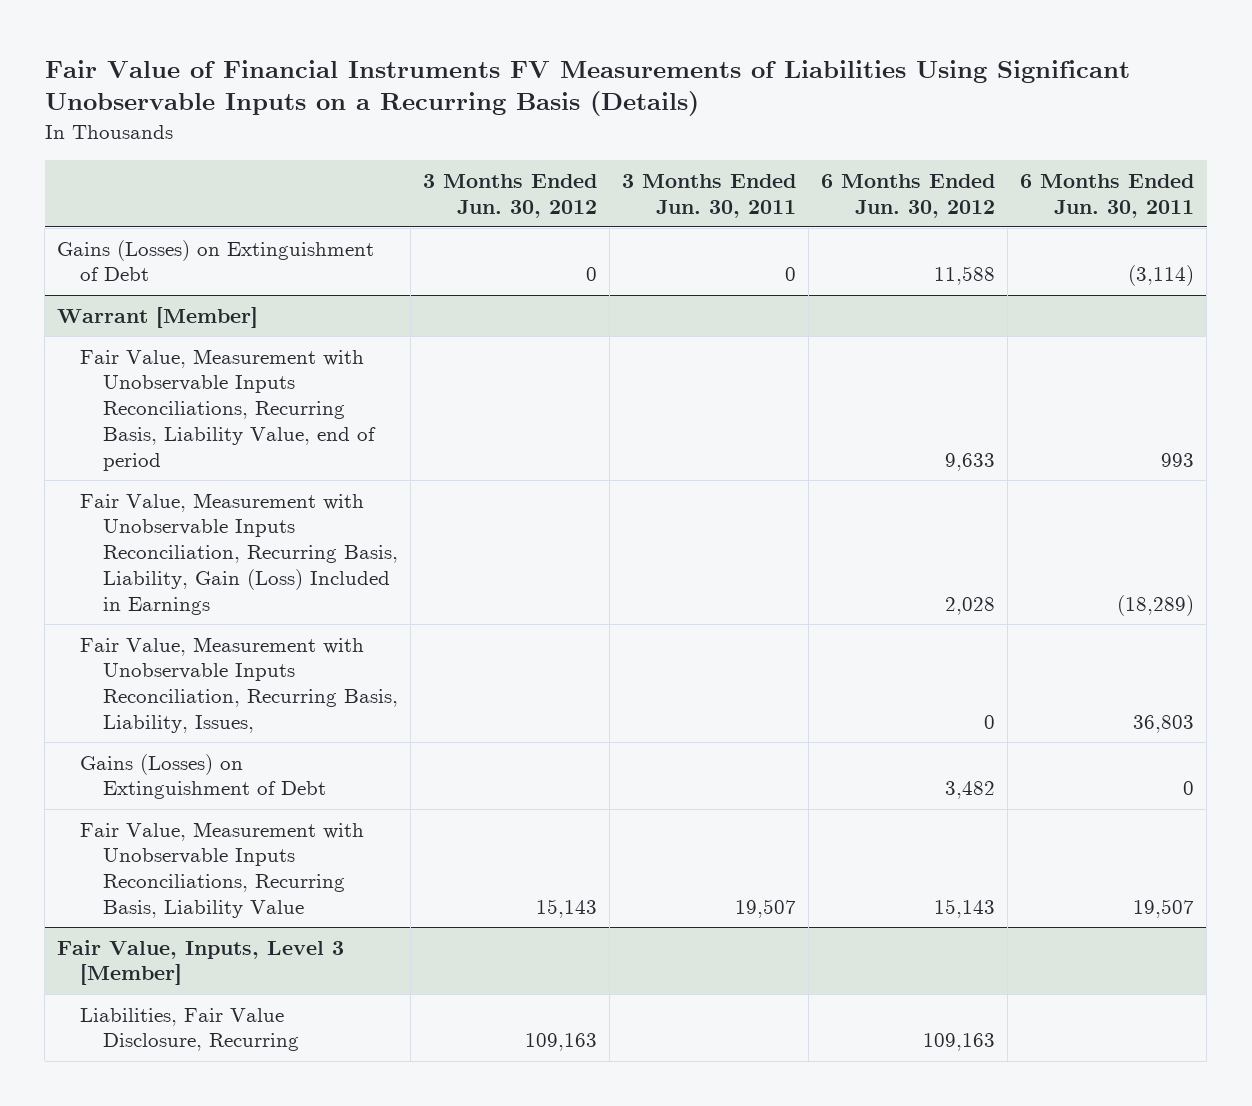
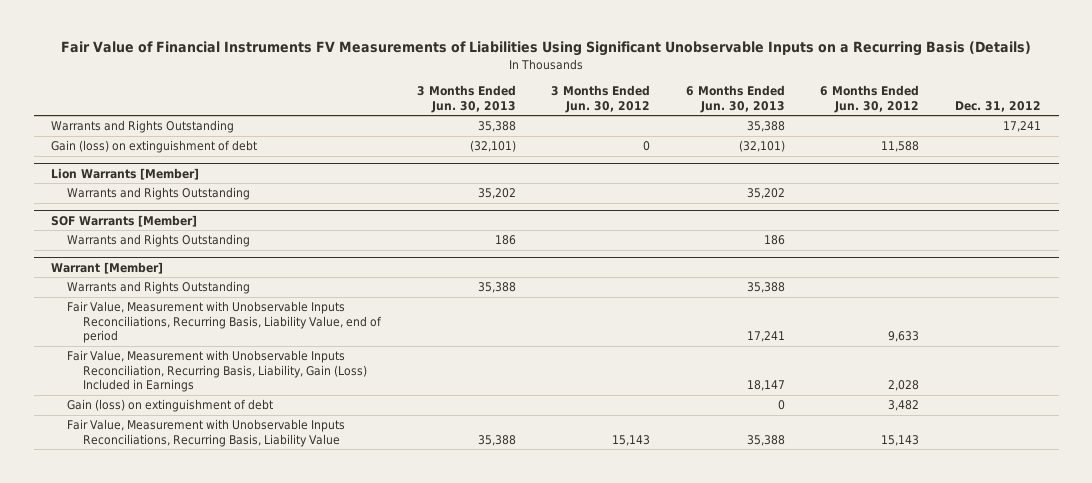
- | 3 Months Ended Jun. 30, 2012 | 3 Months Ended Jun. 30, 2011 | 6 Months Ended Jun. 30, 2012 | 6 Months Ended Jun. 30, 2011
+ | 3 Months Ended Jun. 30, 2013 | 3 Months Ended Jun. 30, 2012 | 6 Months Ended Jun. 30, 2013 | 6 Months Ended Jun. 30, 2012 | Dec. 31, 2012
- Gains (Losses) on Extinguishment of Debt | 0 | 0 | 11,588 | (3,114)
+ Warrants and Rights Outstanding | 35,388 | | 35,388 | | 17,241
+ Gain (loss) on extinguishment of debt | (32,101) | 0 | (32,101) | 11,588 |
+ Lion Warrants [Member]
+ Warrants and Rights Outstanding | 35,202 | | 35,202 | |
+ SOF Warrants [Member]
+ Warrants and Rights Outstanding | 186 | | 186 | |
@ Warrant [Member]
+ Warrants and Rights Outstanding | 35,388 | | 35,388 | |
- Fair Value, Measurement with Unobservable Inputs Reconciliation, Recurring Basis, Liability, Issues, | | | 0 | 36,803
- Gains (Losses) on Extinguishment of Debt | | | 3,482 | 0
+ Gain (loss) on extinguishment of debt | | | 0 | 3,482 |
- Fair Value, Inputs, Level 3 [Member]
- Liabilities, Fair Value Disclosure, Recurring | 109,163 | | 109,163 |

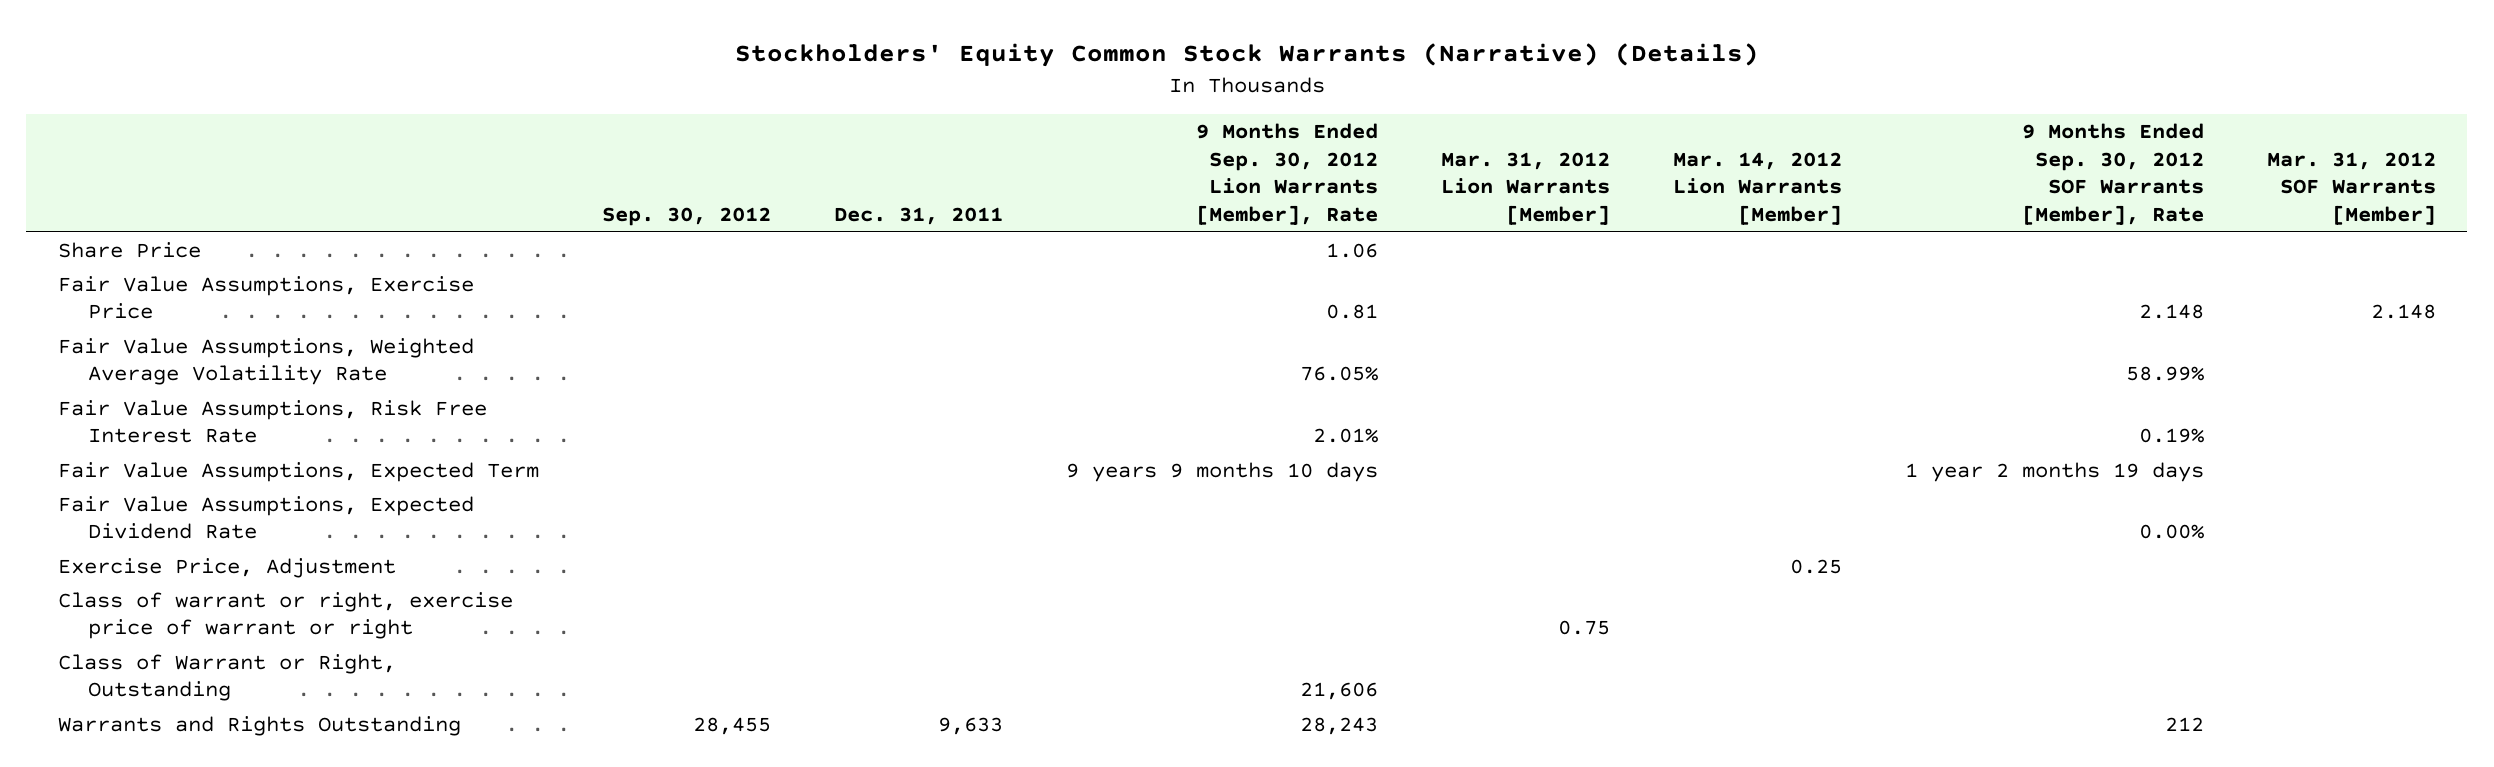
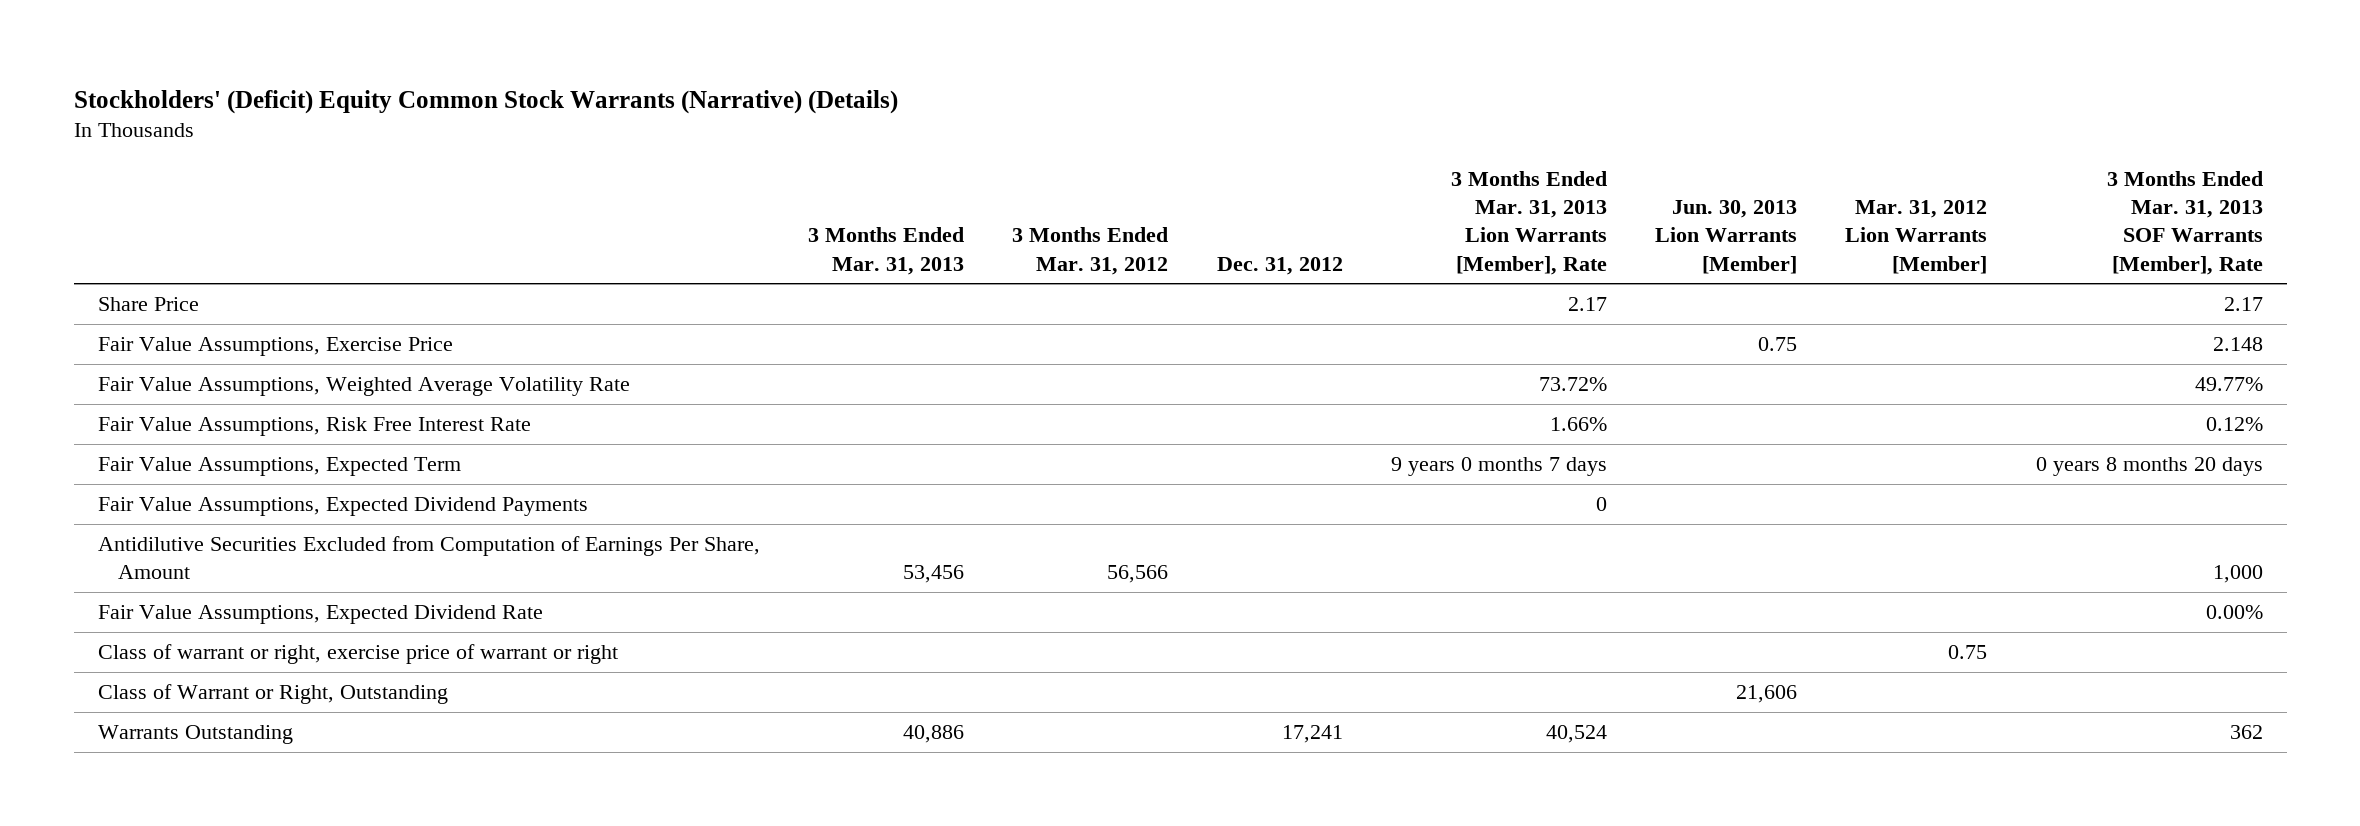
- Stockholders' Equity Common Stock Warrants (Narrative) (Details)
+ Stockholders' (Deficit) Equity Common Stock Warrants (Narrative) (Details)
- | Sep. 30, 2012 | Dec. 31, 2011 | 9 Months Ended Sep. 30, 2012 Lion Warrants [Member], Rate | Mar. 31, 2012 Lion Warrants [Member] | Mar. 14, 2012 Lion Warrants [Member] | 9 Months Ended Sep. 30, 2012 SOF Warrants [Member], Rate | Mar. 31, 2012 SOF Warrants [Member]
+ | 3 Months Ended Mar. 31, 2013 | 3 Months Ended Mar. 31, 2012 | Dec. 31, 2012 | 3 Months Ended Mar. 31, 2013 Lion Warrants [Member], Rate | Jun. 30, 2013 Lion Warrants [Member] | Mar. 31, 2012 Lion Warrants [Member] | 3 Months Ended Mar. 31, 2013 SOF Warrants [Member], Rate
+ Fair Value Assumptions, Expected Dividend Payments | | | | 0 | | |
+ Antidilutive Securities Excluded from Computation of Earnings Per Share, Amount | 53,456 | 56,566 | | | | | 1,000
- Exercise Price, Adjustment | | | | | 0.25 | |
- Warrants and Rights Outstanding | 28,455 | 9,633 | 28,243 | | | 212 |
+ Warrants Outstanding | 40,886 | | 17,241 | 40,524 | | | 362

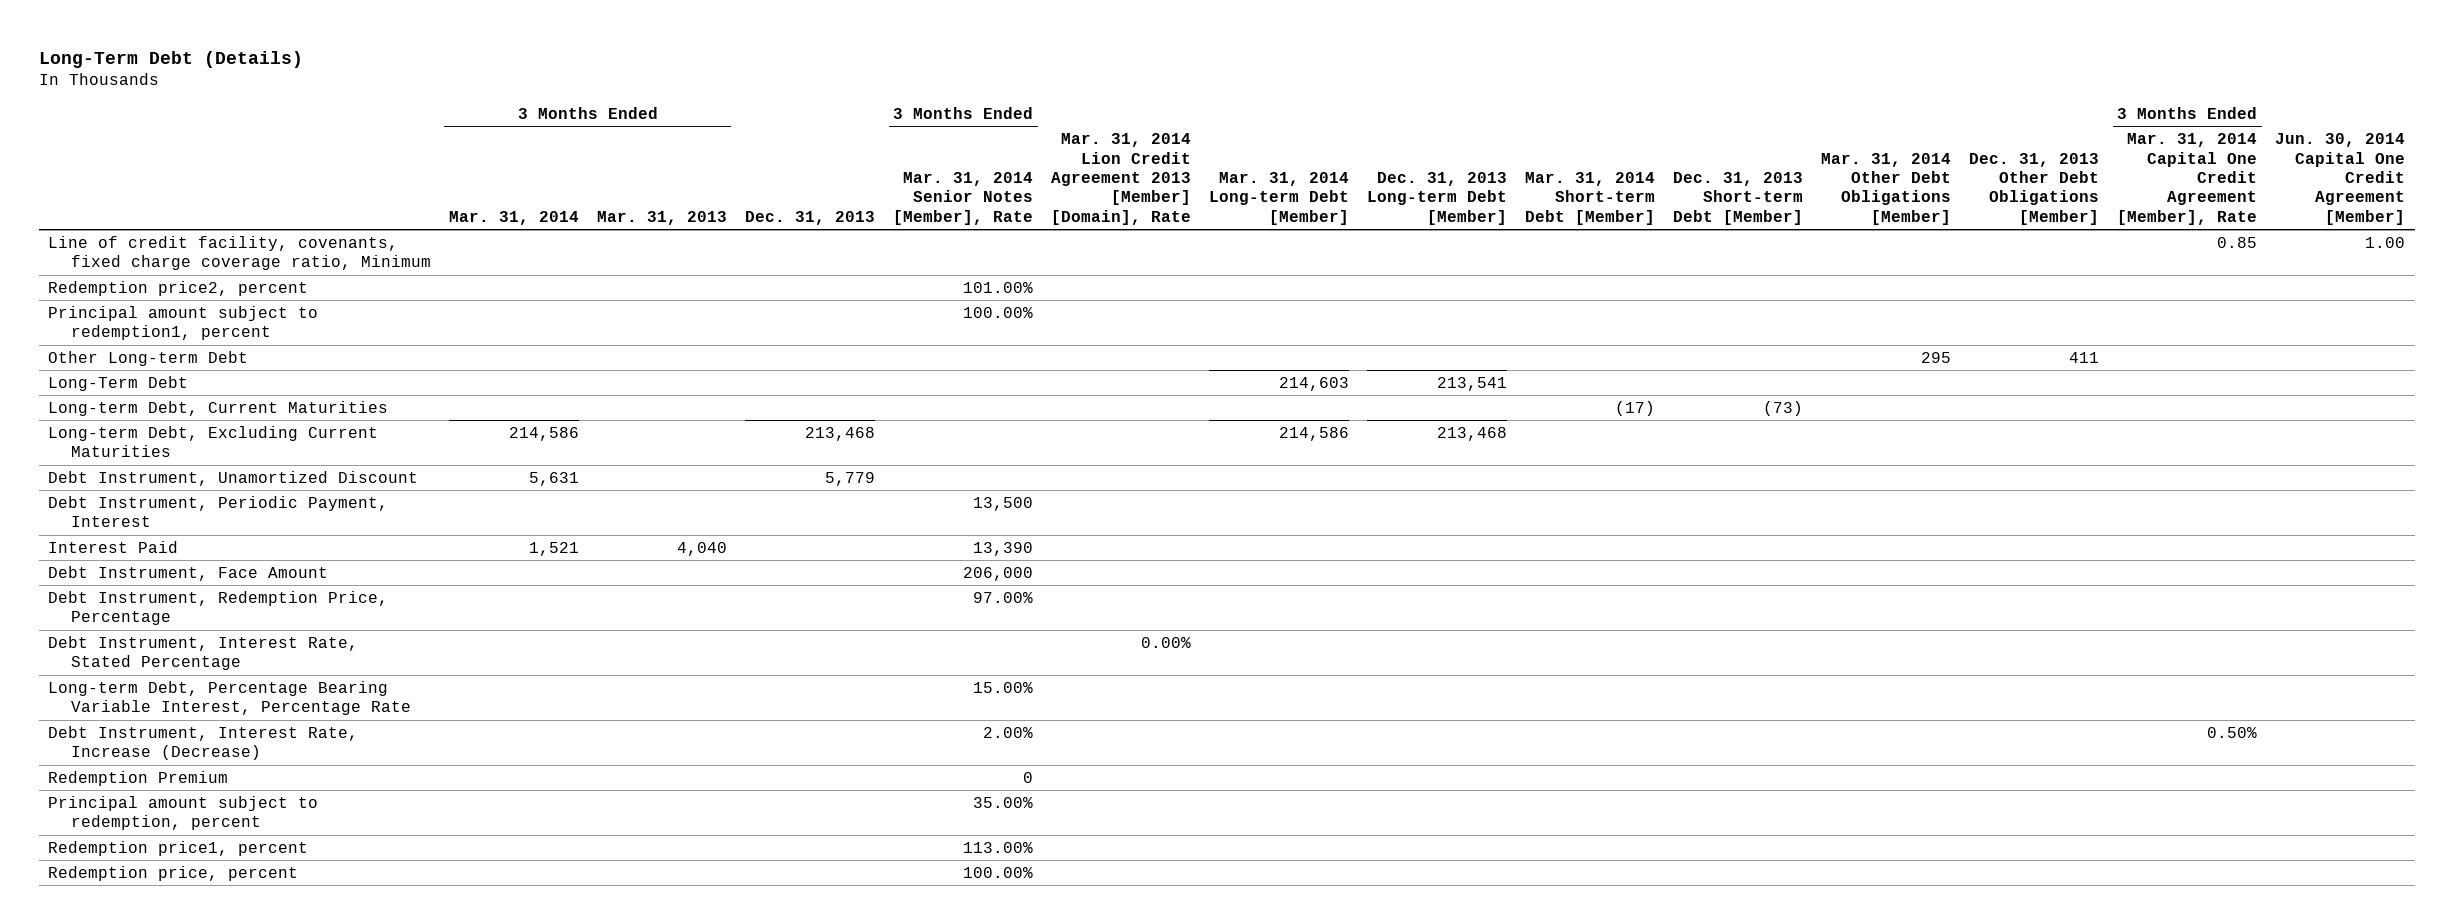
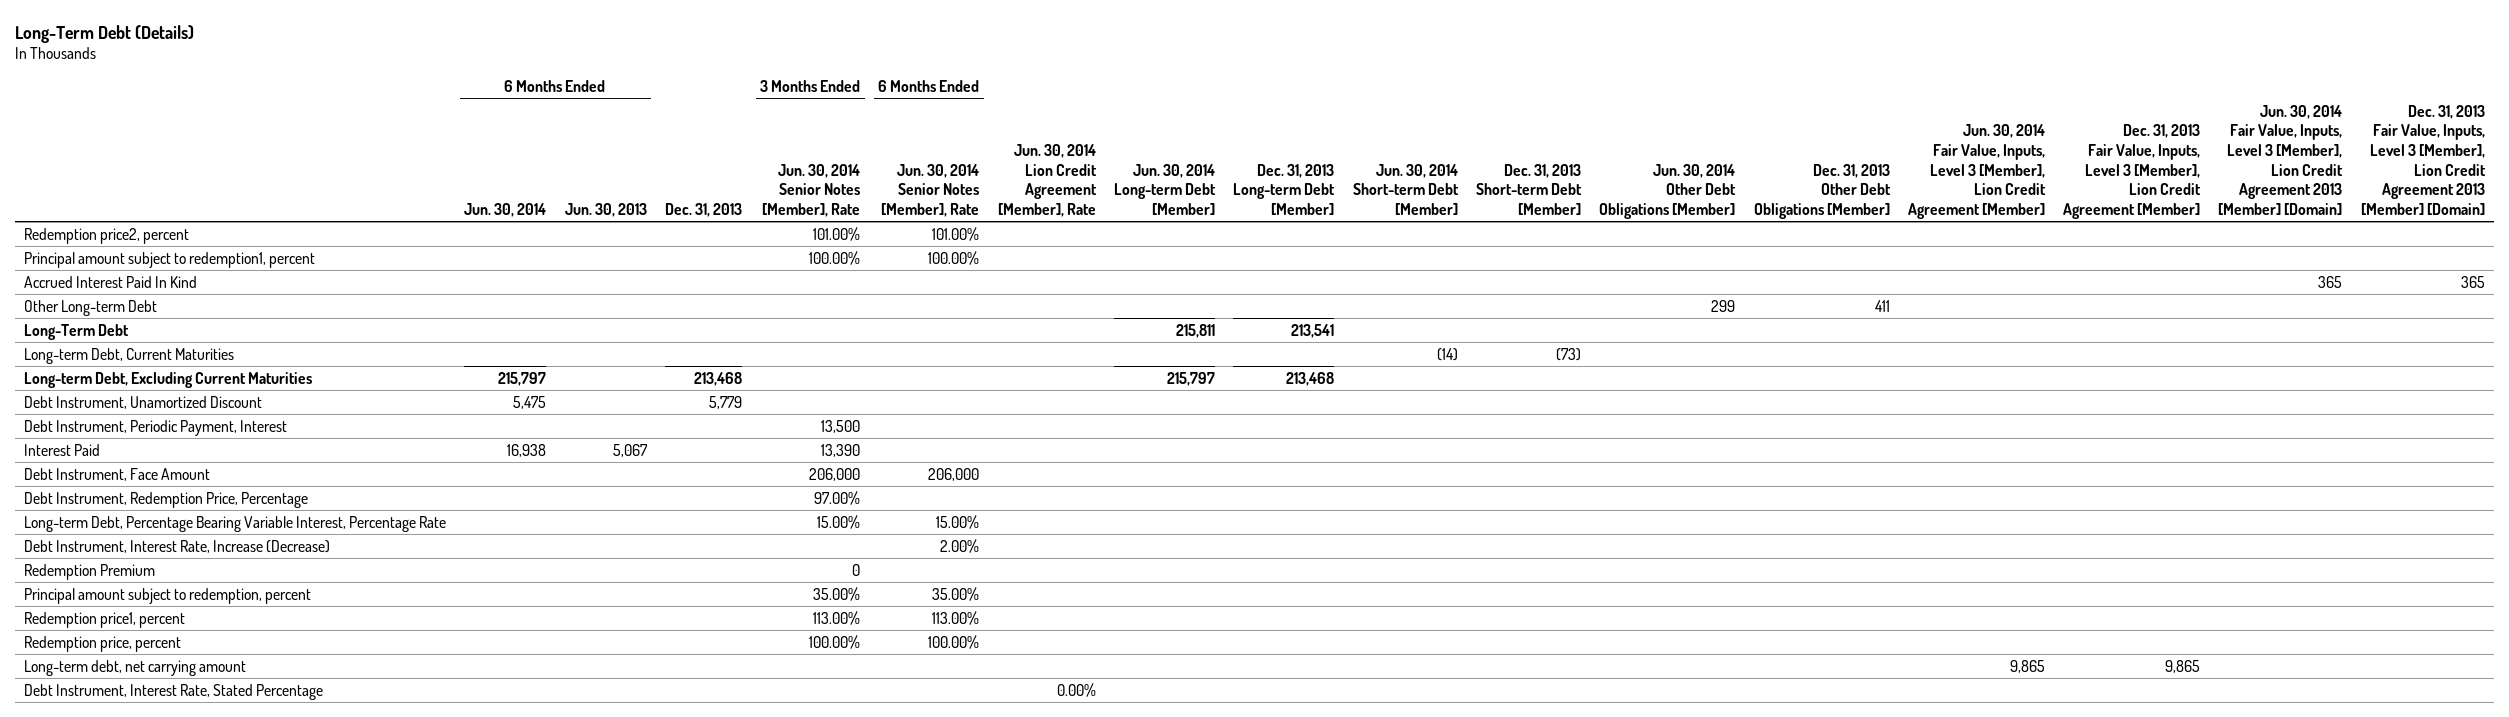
- | 3 Months Ended Mar. 31, 2014 | 3 Months Ended Mar. 31, 2013 | Dec. 31, 2013 | 3 Months Ended Mar. 31, 2014 Senior Notes [Member], Rate | Mar. 31, 2014 Lion Credit Agreement 2013 [Member] [Domain], Rate | Mar. 31, 2014 Long-term Debt [Member] | Dec. 31, 2013 Long-term Debt [Member] | Mar. 31, 2014 Short-term Debt [Member] | Dec. 31, 2013 Short-term Debt [Member] | Mar. 31, 2014 Other Debt Obligations [Member] | Dec. 31, 2013 Other Debt Obligations [Member] | 3 Months Ended Mar. 31, 2014 Capital One Credit Agreement [Member], Rate | Jun. 30, 2014 Capital One Credit Agreement [Member]
+ | 6 Months Ended Jun. 30, 2014 | 6 Months Ended Jun. 30, 2013 | Dec. 31, 2013 | 3 Months Ended Jun. 30, 2014 Senior Notes [Member], Rate | 6 Months Ended Jun. 30, 2014 Senior Notes [Member], Rate | Jun. 30, 2014 Lion Credit Agreement [Member], Rate | Jun. 30, 2014 Long-term Debt [Member] | Dec. 31, 2013 Long-term Debt [Member] | Jun. 30, 2014 Short-term Debt [Member] | Dec. 31, 2013 Short-term Debt [Member] | Jun. 30, 2014 Other Debt Obligations [Member] | Dec. 31, 2013 Other Debt Obligations [Member] | Jun. 30, 2014 Fair Value, Inputs, Level 3 [Member], Lion Credit Agreement [Member] | Dec. 31, 2013 Fair Value, Inputs, Level 3 [Member], Lion Credit Agreement [Member] | Jun. 30, 2014 Fair Value, Inputs, Level 3 [Member], Lion Credit Agreement 2013 [Member] [Domain] | Dec. 31, 2013 Fair Value, Inputs, Level 3 [Member], Lion Credit Agreement 2013 [Member] [Domain]
- Line of credit facility, covenants, fixed charge coverage ratio, Minimum | | | | | | | | | | | | 0.85 | 1.00
+ Accrued Interest Paid In Kind | | | | | | | | | | | | | | | 365 | 365
+ Long-term debt, net carrying amount | | | | | | | | | | | | | 9,865 | 9,865 | |
moved down: Debt Instrument, Interest Rate, Stated Percentage | | | | | | 0.00% | | | | | | | | | |

